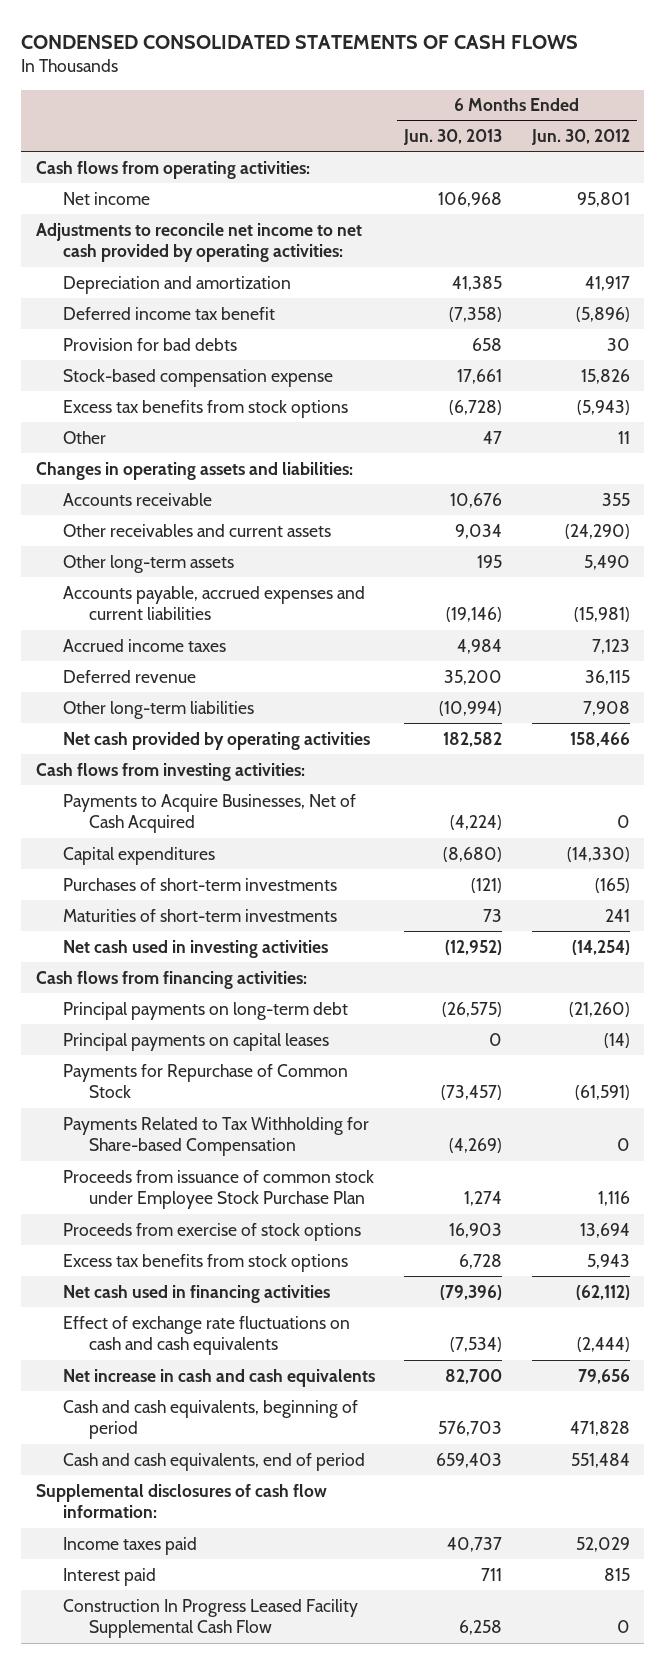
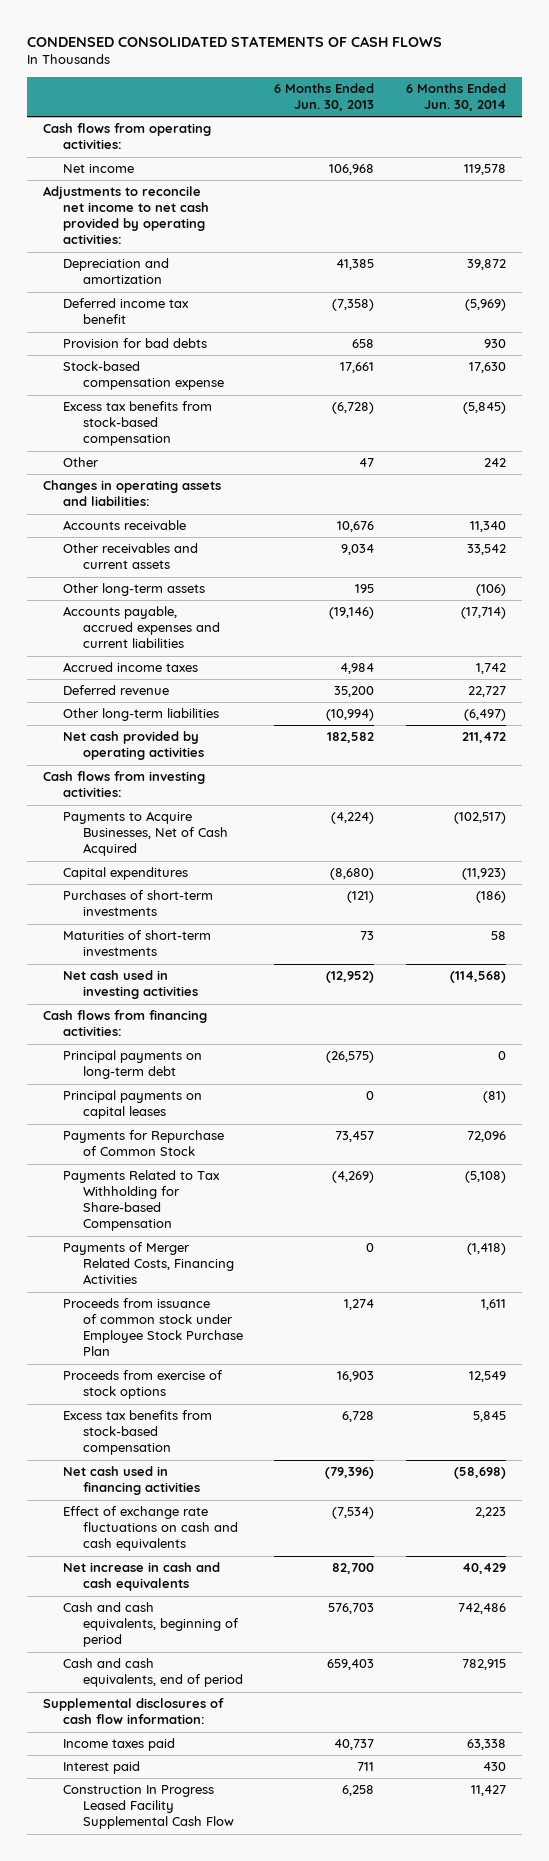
- | 6 Months Ended Jun. 30, 2013 | 6 Months Ended Jun. 30, 2012
+ | 6 Months Ended Jun. 30, 2013 | 6 Months Ended Jun. 30, 2014
- Excess tax benefits from stock options | (6,728) | (5,943)
+ Excess tax benefits from stock-based compensation | (6,728) | (5,845)
- Payments for Repurchase of Common Stock | (73,457) | (61,591)
+ Payments for Repurchase of Common Stock | 73,457 | 72,096
+ Payments of Merger Related Costs, Financing Activities | 0 | (1,418)
- Excess tax benefits from stock options | 6,728 | 5,943
+ Excess tax benefits from stock-based compensation | 6,728 | 5,845

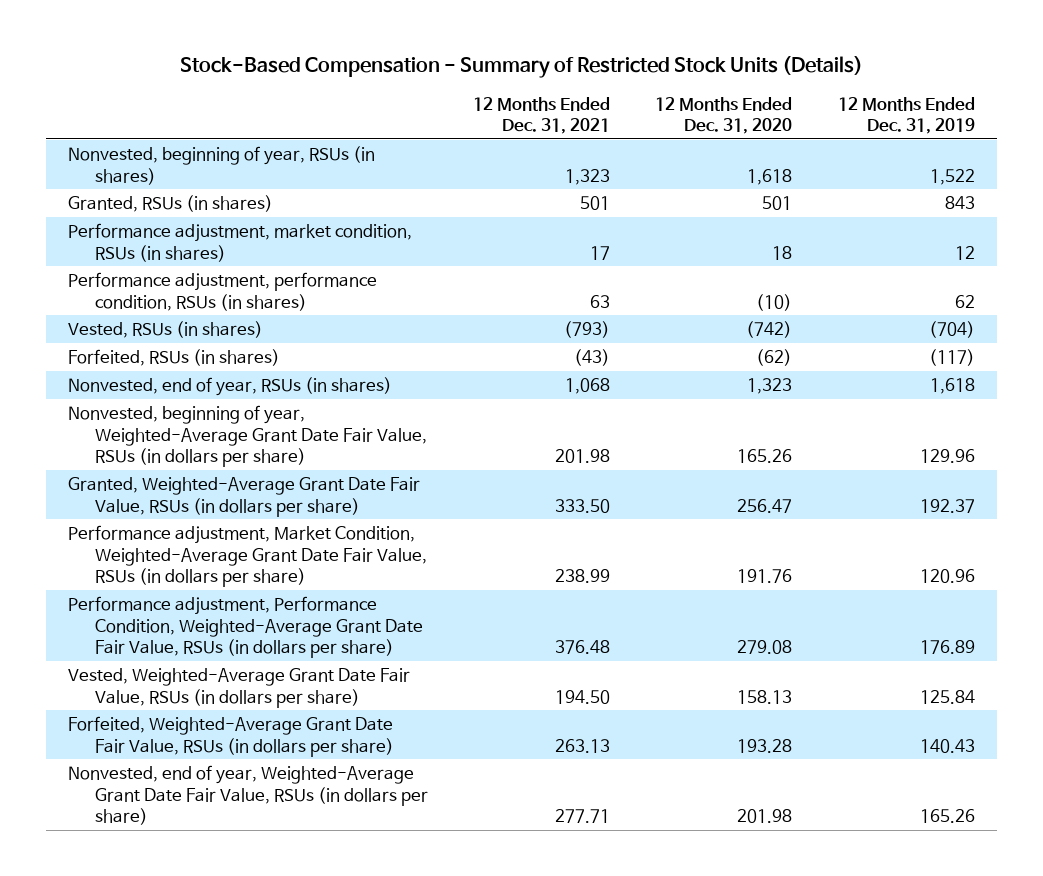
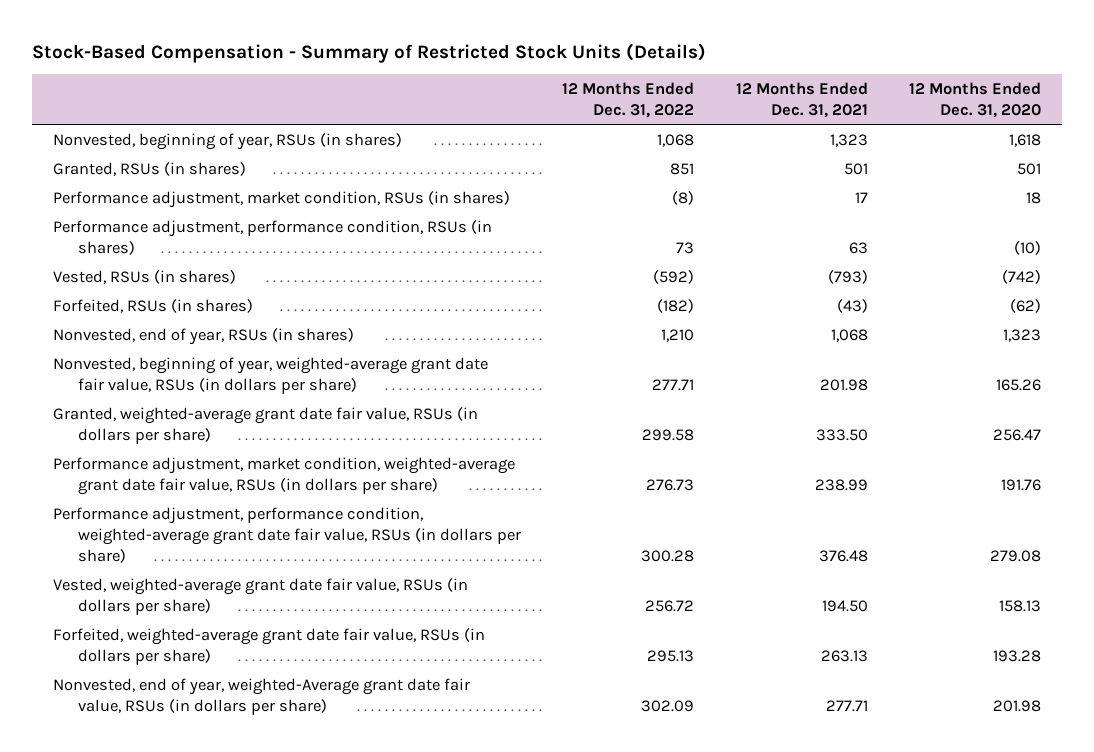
- | 12 Months Ended Dec. 31, 2021 | 12 Months Ended Dec. 31, 2020 | 12 Months Ended Dec. 31, 2019
+ | 12 Months Ended Dec. 31, 2022 | 12 Months Ended Dec. 31, 2021 | 12 Months Ended Dec. 31, 2020
- Nonvested, beginning of year, Weighted-Average Grant Date Fair Value, RSUs (in dollars per share) | 201.98 | 165.26 | 129.96
- Granted, Weighted-Average Grant Date Fair Value, RSUs (in dollars per share) | 333.50 | 256.47 | 192.37
- Performance adjustment, Market Condition, Weighted-Average Grant Date Fair Value, RSUs (in dollars per share) | 238.99 | 191.76 | 120.96
- Performance adjustment, Performance Condition, Weighted-Average Grant Date Fair Value, RSUs (in dollars per share) | 376.48 | 279.08 | 176.89
- Vested, Weighted-Average Grant Date Fair Value, RSUs (in dollars per share) | 194.50 | 158.13 | 125.84
- Forfeited, Weighted-Average Grant Date Fair Value, RSUs (in dollars per share) | 263.13 | 193.28 | 140.43
- Nonvested, end of year, Weighted-Average Grant Date Fair Value, RSUs (in dollars per share) | 277.71 | 201.98 | 165.26
+ Nonvested, beginning of year, weighted-average grant date fair value, RSUs (in dollars per share) | 277.71 | 201.98 | 165.26
+ Granted, weighted-average grant date fair value, RSUs (in dollars per share) | 299.58 | 333.50 | 256.47
+ Performance adjustment, market condition, weighted-average grant date fair value, RSUs (in dollars per share) | 276.73 | 238.99 | 191.76
+ Performance adjustment, performance condition, weighted-average grant date fair value, RSUs (in dollars per share) | 300.28 | 376.48 | 279.08
+ Vested, weighted-average grant date fair value, RSUs (in dollars per share) | 256.72 | 194.50 | 158.13
+ Forfeited, weighted-average grant date fair value, RSUs (in dollars per share) | 295.13 | 263.13 | 193.28
+ Nonvested, end of year, weighted-Average grant date fair value, RSUs (in dollars per share) | 302.09 | 277.71 | 201.98

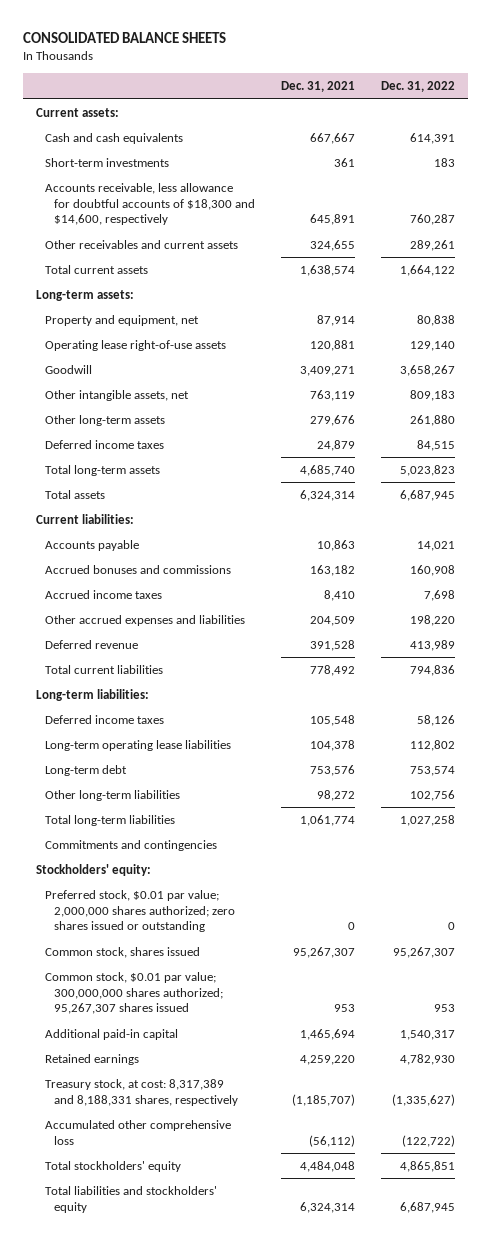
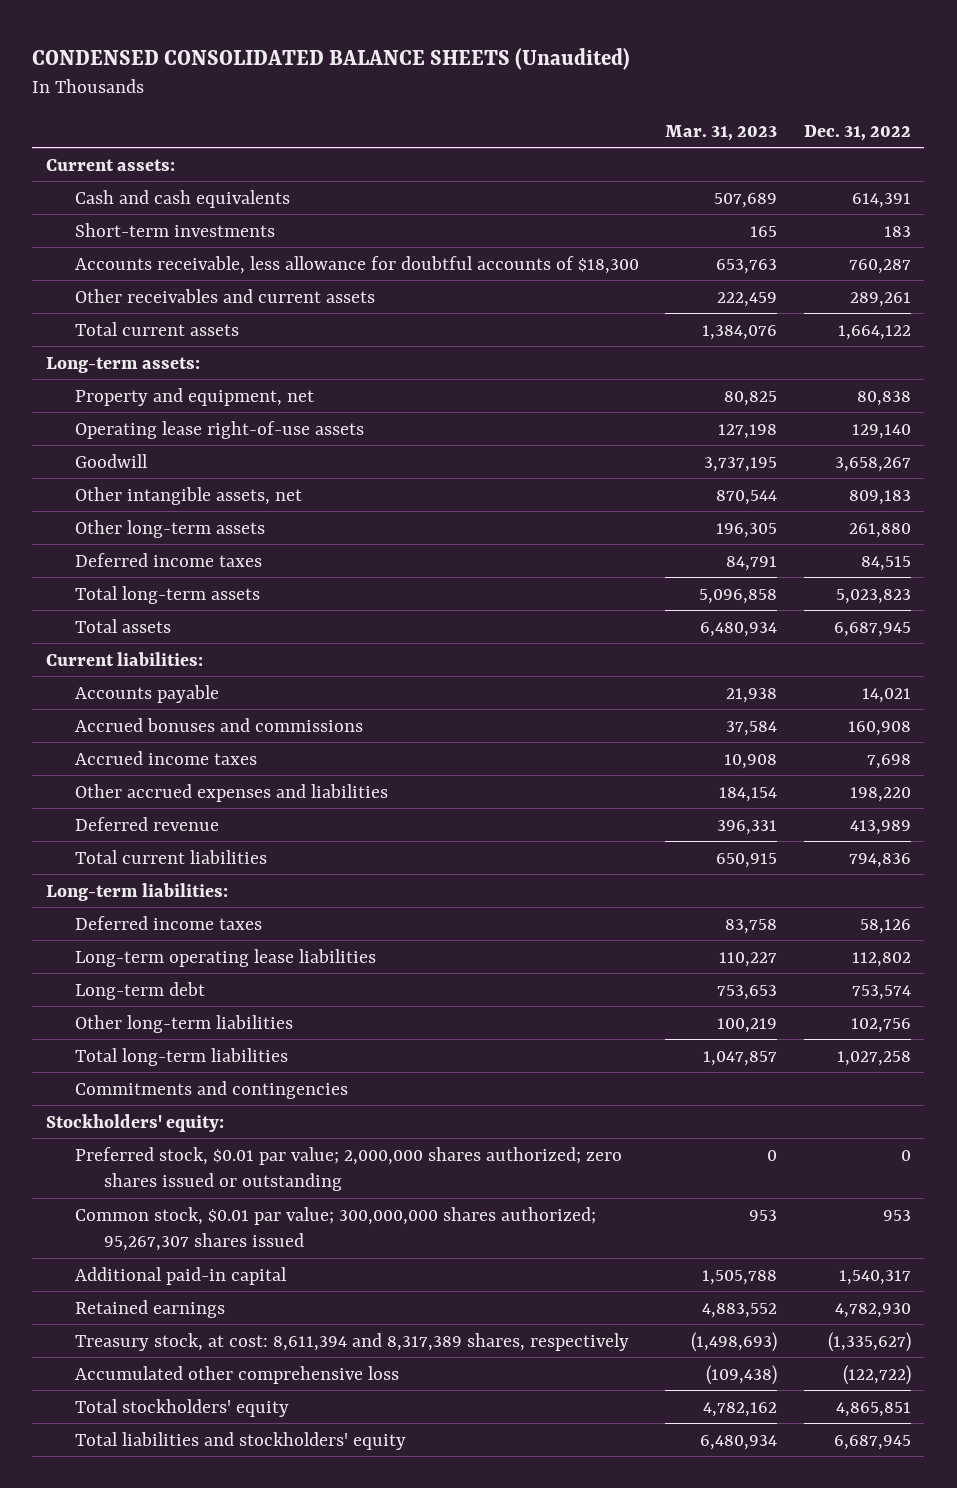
- CONSOLIDATED BALANCE SHEETS
+ CONDENSED CONSOLIDATED BALANCE SHEETS (Unaudited)
- | Dec. 31, 2021 | Dec. 31, 2022
+ | Mar. 31, 2023 | Dec. 31, 2022
- Accounts receivable, less allowance for doubtful accounts of $18,300 and $14,600, respectively | 645,891 | 760,287
+ Accounts receivable, less allowance for doubtful accounts of $18,300 | 653,763 | 760,287
- Common stock, shares issued | 95,267,307 | 95,267,307
- Treasury stock, at cost: 8,317,389 and 8,188,331 shares, respectively | (1,185,707) | (1,335,627)
+ Treasury stock, at cost: 8,611,394 and 8,317,389 shares, respectively | (1,498,693) | (1,335,627)

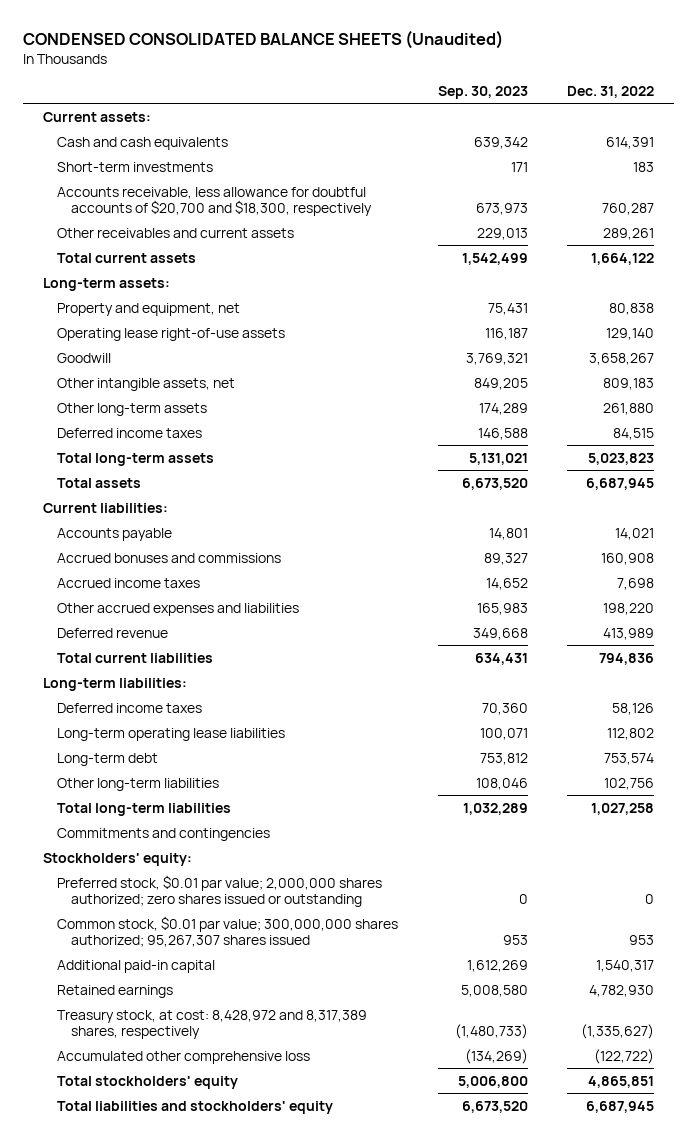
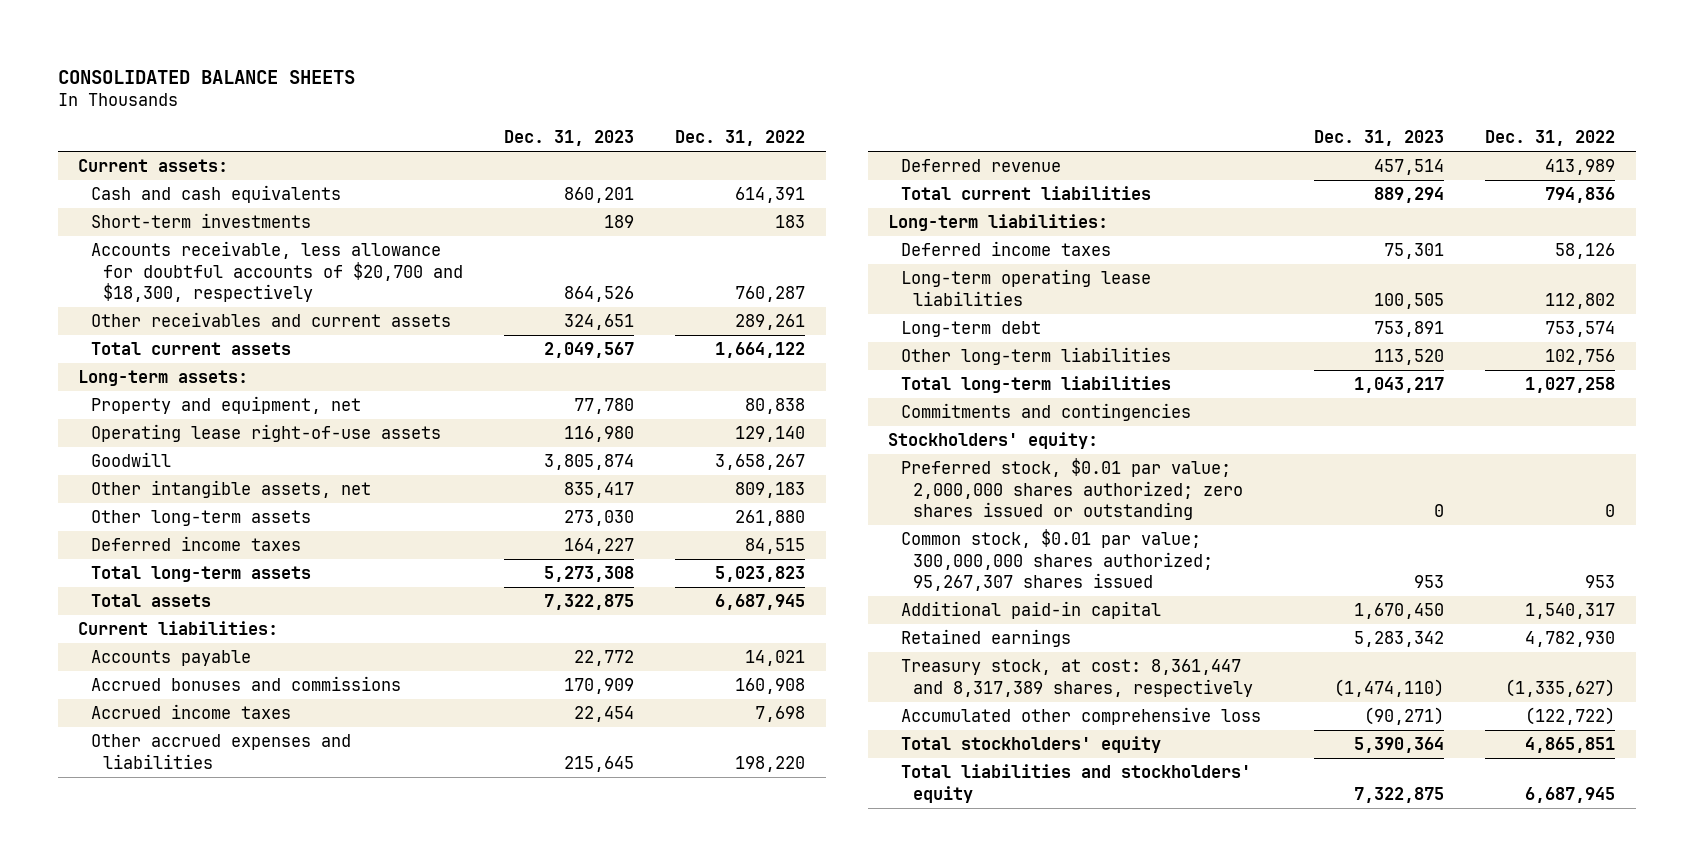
- CONDENSED CONSOLIDATED BALANCE SHEETS (Unaudited)
+ CONSOLIDATED BALANCE SHEETS
- | Sep. 30, 2023 | Dec. 31, 2022
+ | Dec. 31, 2023 | Dec. 31, 2022
- Treasury stock, at cost: 8,428,972 and 8,317,389 shares, respectively | (1,480,733) | (1,335,627)
+ Treasury stock, at cost: 8,361,447 and 8,317,389 shares, respectively | (1,474,110) | (1,335,627)

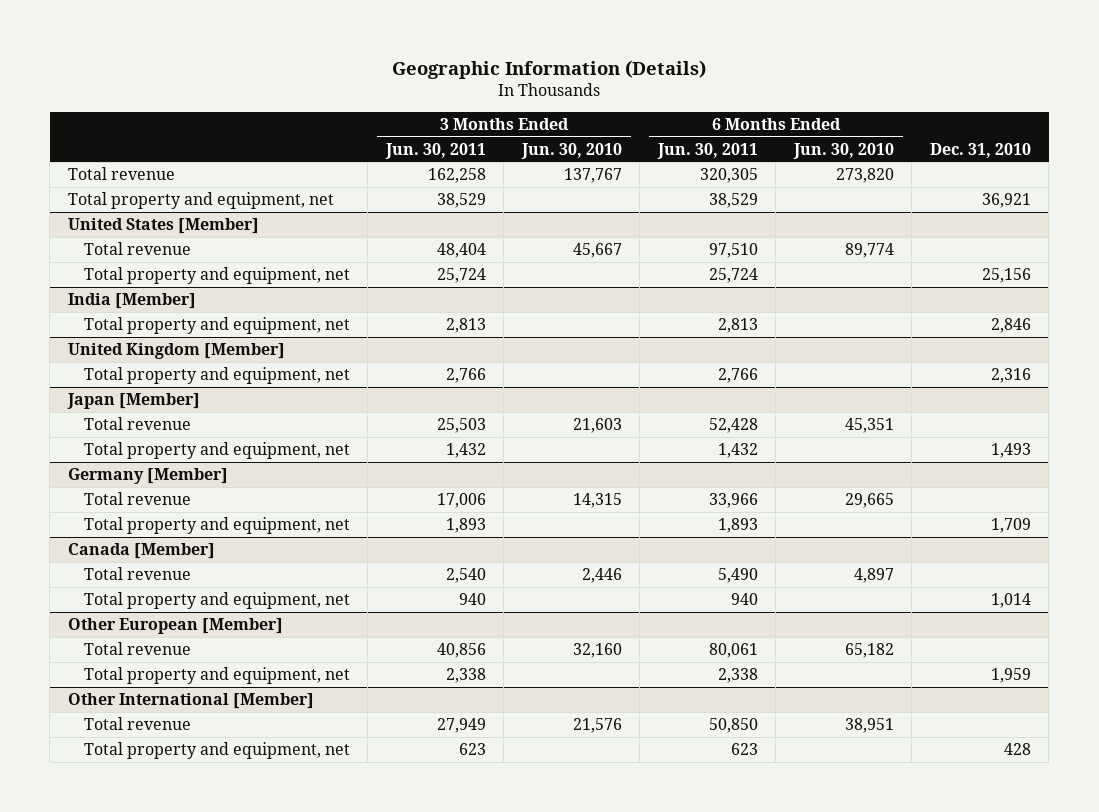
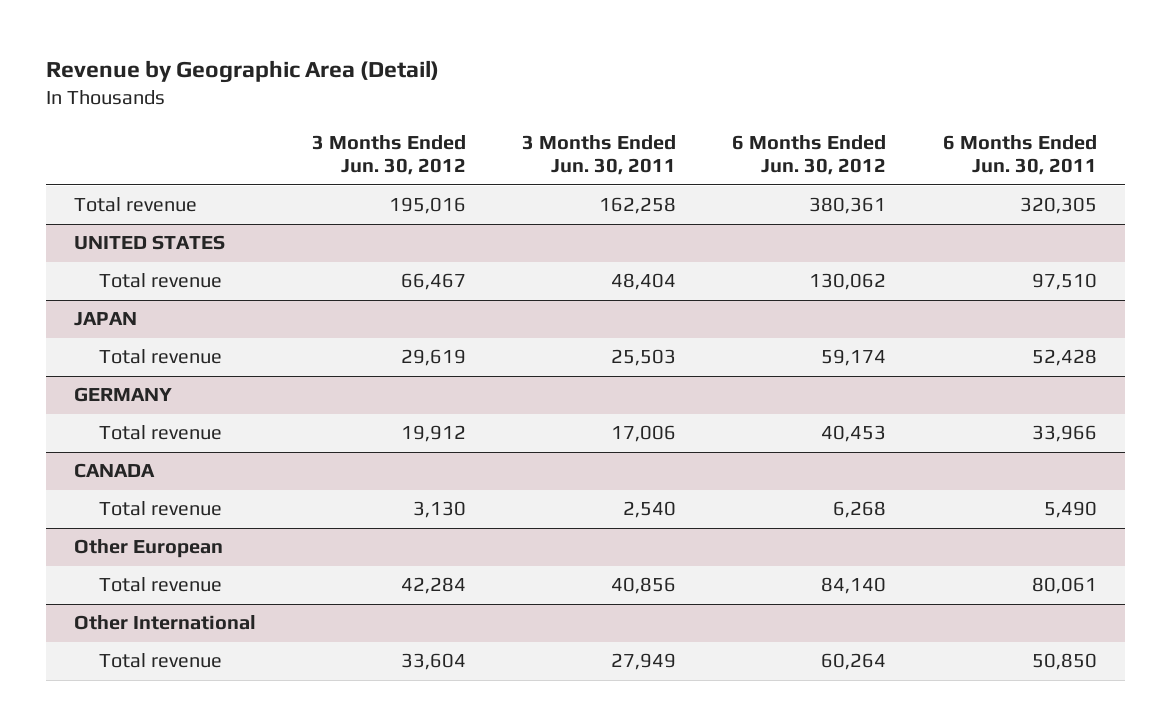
- Geographic Information (Details)
+ Revenue by Geographic Area (Detail)
- | 3 Months Ended Jun. 30, 2011 | 3 Months Ended Jun. 30, 2010 | 6 Months Ended Jun. 30, 2011 | 6 Months Ended Jun. 30, 2010 | Dec. 31, 2010
+ | 3 Months Ended Jun. 30, 2012 | 3 Months Ended Jun. 30, 2011 | 6 Months Ended Jun. 30, 2012 | 6 Months Ended Jun. 30, 2011
- Total property and equipment, net | 38,529 | | 38,529 | | 36,921
- United States [Member]
+ UNITED STATES
- Total property and equipment, net | 25,724 | | 25,724 | | 25,156
- India [Member]
- Total property and equipment, net | 2,813 | | 2,813 | | 2,846
- United Kingdom [Member]
- Total property and equipment, net | 2,766 | | 2,766 | | 2,316
- Japan [Member]
+ JAPAN
- Total property and equipment, net | 1,432 | | 1,432 | | 1,493
- Germany [Member]
+ GERMANY
- Total property and equipment, net | 1,893 | | 1,893 | | 1,709
- Canada [Member]
+ CANADA
- Total property and equipment, net | 940 | | 940 | | 1,014
- Other European [Member]
+ Other European
- Total property and equipment, net | 2,338 | | 2,338 | | 1,959
- Other International [Member]
+ Other International
- Total property and equipment, net | 623 | | 623 | | 428

